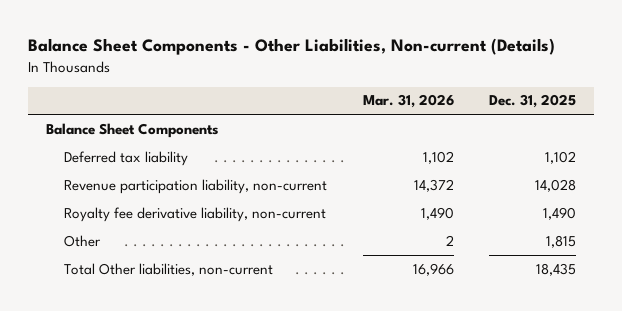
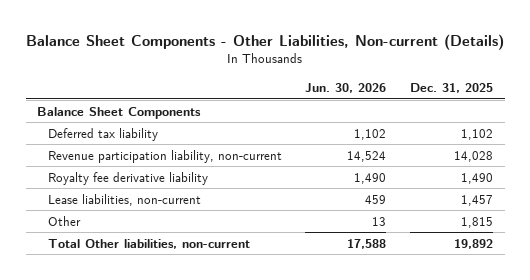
- | Mar. 31, 2026 | Dec. 31, 2025
+ | Jun. 30, 2026 | Dec. 31, 2025
- Royalty fee derivative liability, non-current | 1,490 | 1,490
+ Royalty fee derivative liability | 1,490 | 1,490
+ Lease liabilities, non-current | 459 | 1,457
- Total Other liabilities, non-current | 16,966 | 18,435
+ Total Other liabilities, non-current | 17,588 | 19,892

